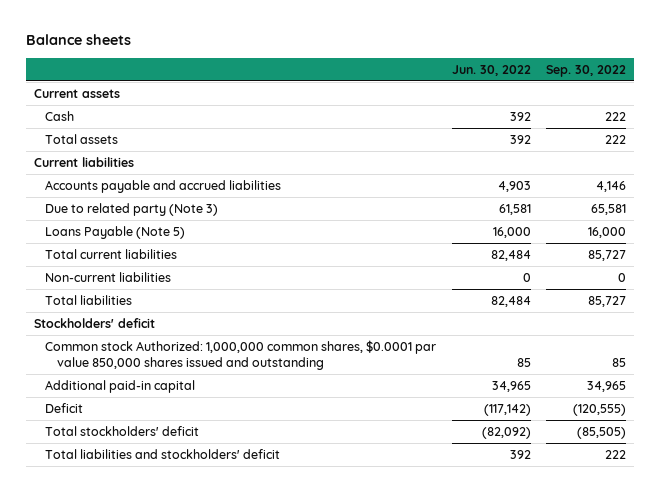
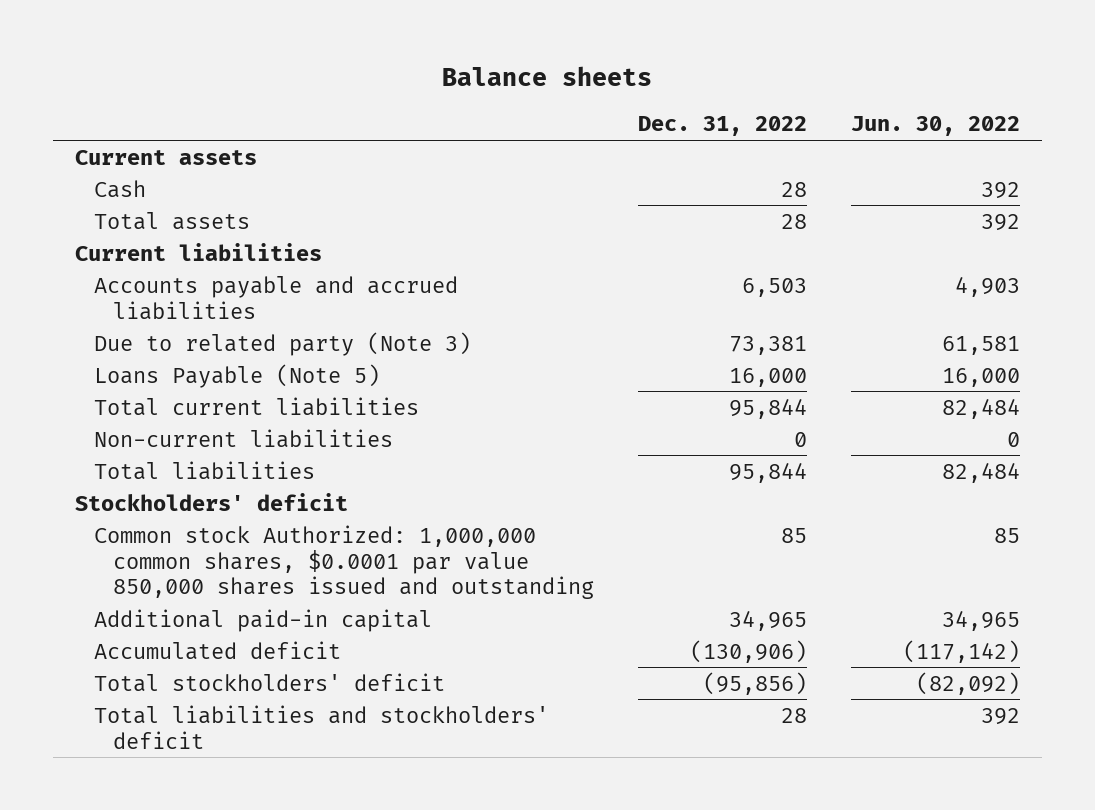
- | Jun. 30, 2022 | Sep. 30, 2022
+ | Dec. 31, 2022 | Jun. 30, 2022
- Deficit | (117,142) | (120,555)
+ Accumulated deficit | (130,906) | (117,142)

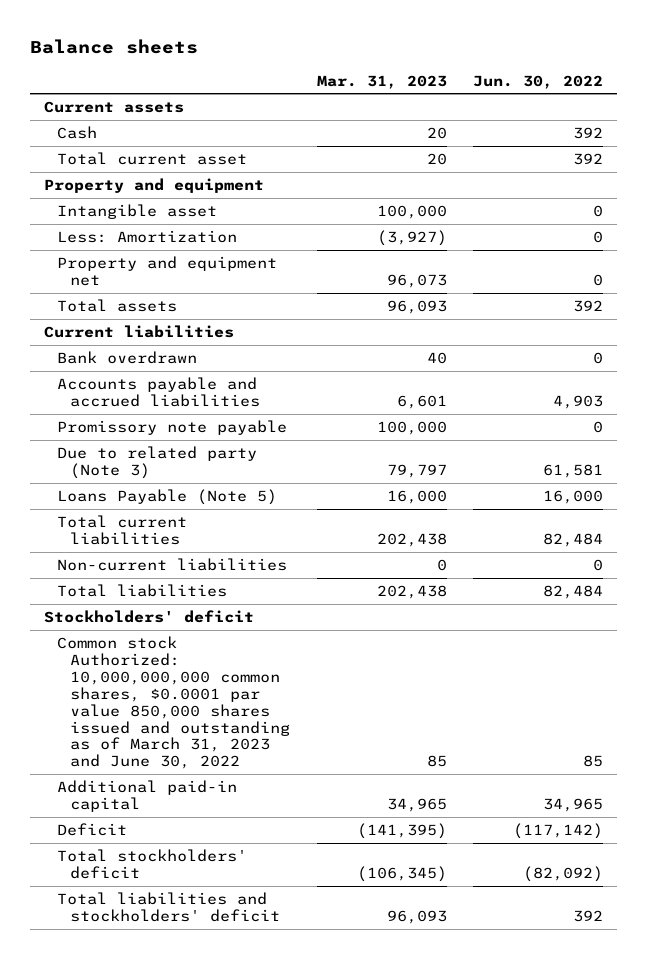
- | Dec. 31, 2022 | Jun. 30, 2022
+ | Mar. 31, 2023 | Jun. 30, 2022
+ Total current asset | 20 | 392
+ Property and equipment
+ Intangible asset | 100,000 | 0
+ Less: Amortization | (3,927) | 0
+ Property and equipment net | 96,073 | 0
+ Bank overdrawn | 40 | 0
+ Promissory note payable | 100,000 | 0
- Common stock Authorized: 1,000,000 common shares, $0.0001 par value 850,000 shares issued and outstanding | 85 | 85
+ Common stock Authorized: 10,000,000,000 common shares, $0.0001 par value 850,000 shares issued and outstanding as of March 31, 2023 and June 30, 2022 | 85 | 85
- Accumulated deficit | (130,906) | (117,142)
+ Deficit | (141,395) | (117,142)

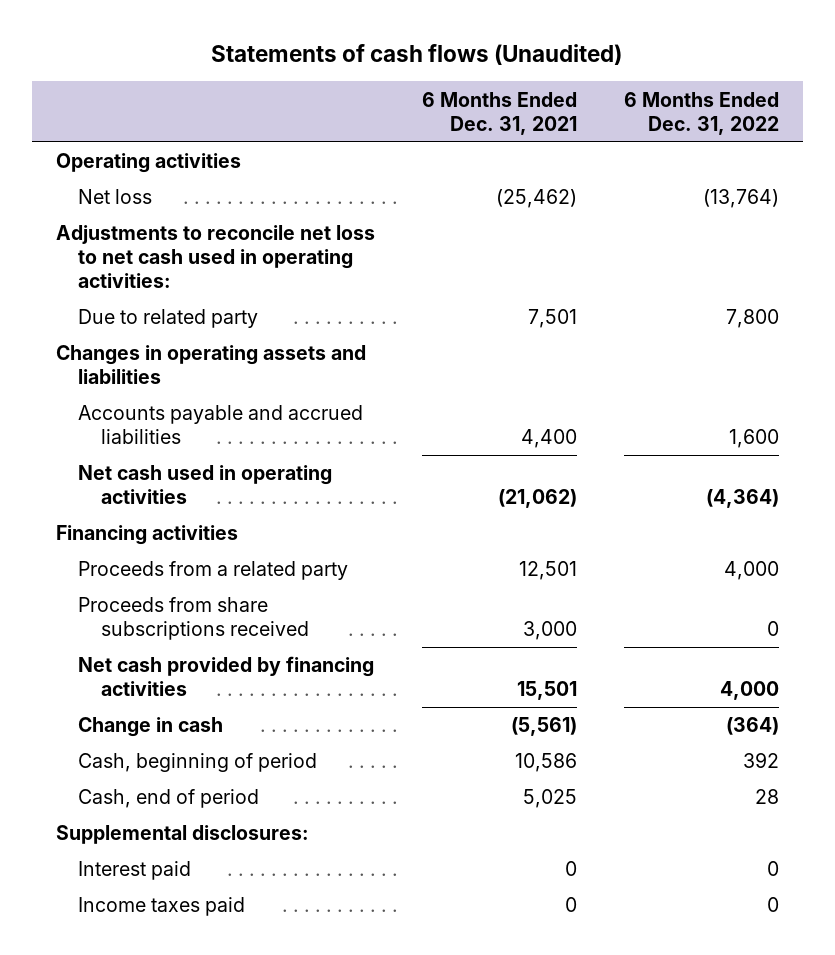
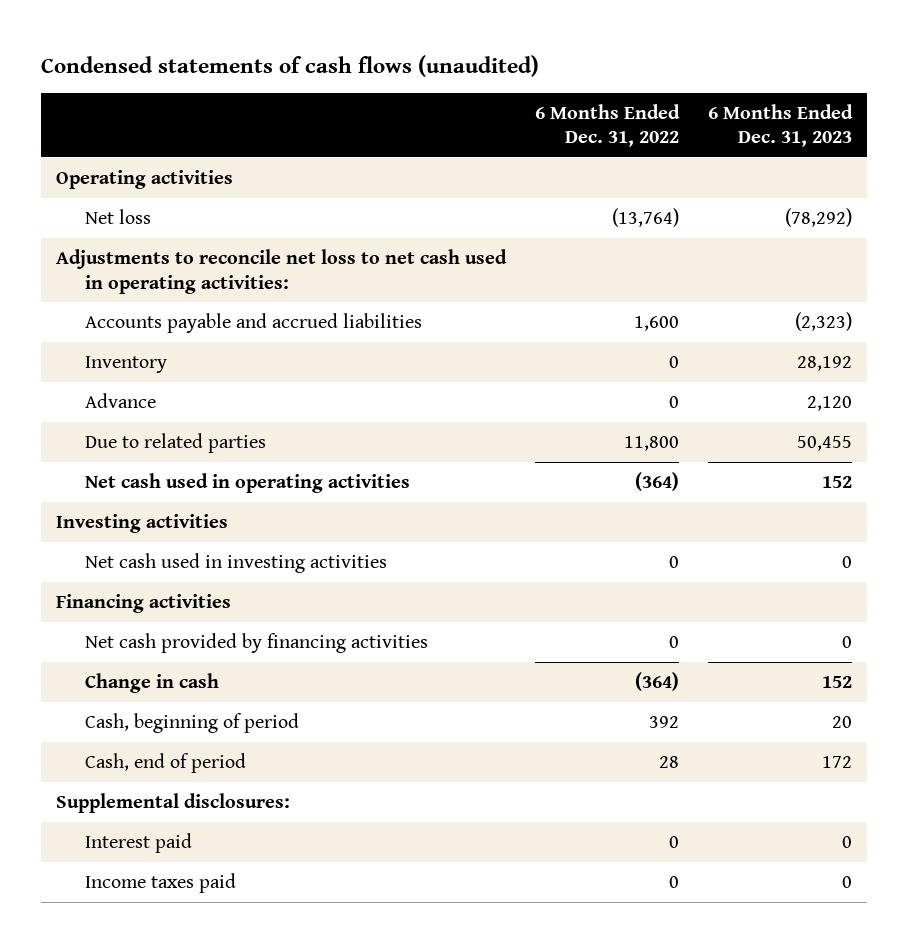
- Statements of cash flows (Unaudited)
+ Condensed statements of cash flows (unaudited)
- | 6 Months Ended Dec. 31, 2021 | 6 Months Ended Dec. 31, 2022
+ | 6 Months Ended Dec. 31, 2022 | 6 Months Ended Dec. 31, 2023
- Due to related party | 7,501 | 7,800
- Changes in operating assets and liabilities
- Net cash used in operating activities | (21,062) | (4,364)
+ Inventory | 0 | 28,192
+ Advance | 0 | 2,120
+ Due to related parties | 11,800 | 50,455
+ Net cash used in operating activities | (364) | 152
+ Investing activities
+ Net cash used in investing activities | 0 | 0
- Proceeds from a related party | 12,501 | 4,000
- Proceeds from share subscriptions received | 3,000 | 0
- Net cash provided by financing activities | 15,501 | 4,000
+ Net cash provided by financing activities | 0 | 0

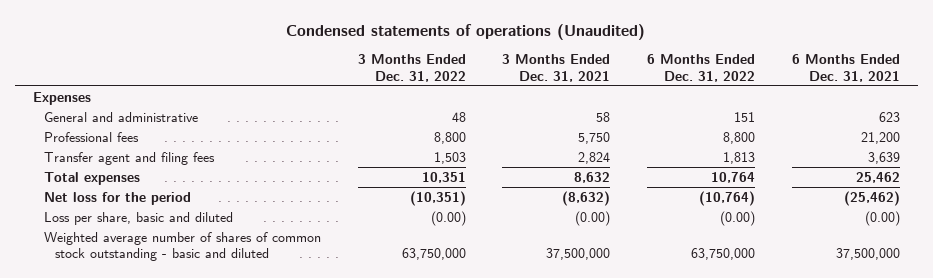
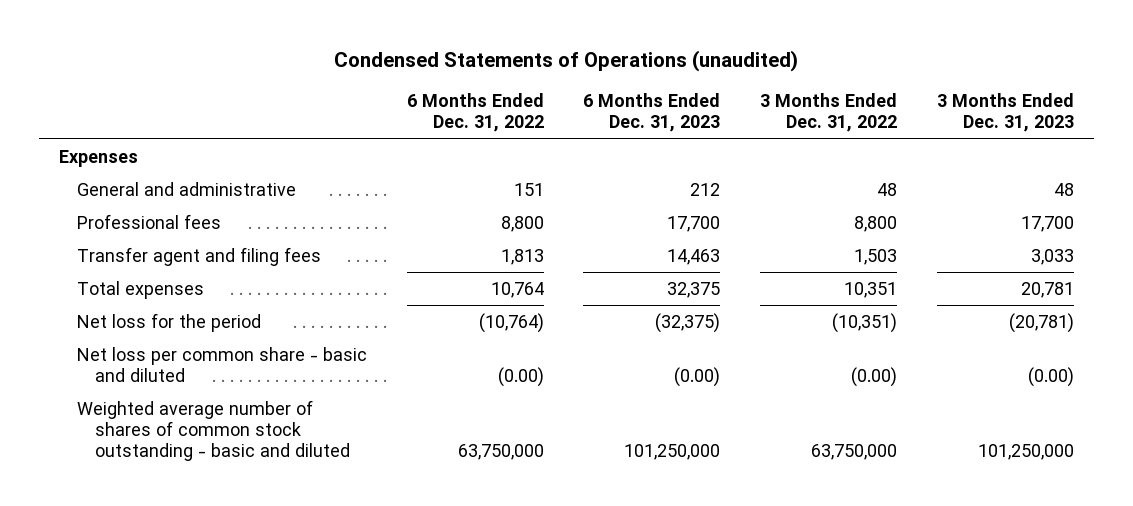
- Condensed statements of operations (Unaudited)
+ Condensed Statements of Operations (unaudited)
- | 3 Months Ended Dec. 31, 2022 | 3 Months Ended Dec. 31, 2021 | 6 Months Ended Dec. 31, 2022 | 6 Months Ended Dec. 31, 2021
+ | 6 Months Ended Dec. 31, 2022 | 6 Months Ended Dec. 31, 2023 | 3 Months Ended Dec. 31, 2022 | 3 Months Ended Dec. 31, 2023
- Loss per share, basic and diluted | (0.00) | (0.00) | (0.00) | (0.00)
+ Net loss per common share - basic and diluted | (0.00) | (0.00) | (0.00) | (0.00)

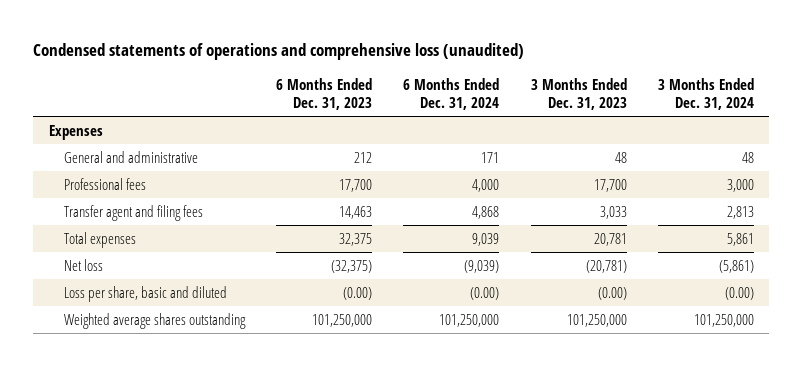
- Condensed Statements of Operations (unaudited)
+ Condensed statements of operations and comprehensive loss (unaudited)
- | 6 Months Ended Dec. 31, 2022 | 6 Months Ended Dec. 31, 2023 | 3 Months Ended Dec. 31, 2022 | 3 Months Ended Dec. 31, 2023
+ | 6 Months Ended Dec. 31, 2023 | 6 Months Ended Dec. 31, 2024 | 3 Months Ended Dec. 31, 2023 | 3 Months Ended Dec. 31, 2024
- Net loss for the period | (10,764) | (32,375) | (10,351) | (20,781)
- Net loss per common share - basic and diluted | (0.00) | (0.00) | (0.00) | (0.00)
- Weighted average number of shares of common stock outstanding - basic and diluted | 63,750,000 | 101,250,000 | 63,750,000 | 101,250,000
+ Net loss | (32,375) | (9,039) | (20,781) | (5,861)
+ Loss per share, basic and diluted | (0.00) | (0.00) | (0.00) | (0.00)
+ Weighted average shares outstanding | 101,250,000 | 101,250,000 | 101,250,000 | 101,250,000

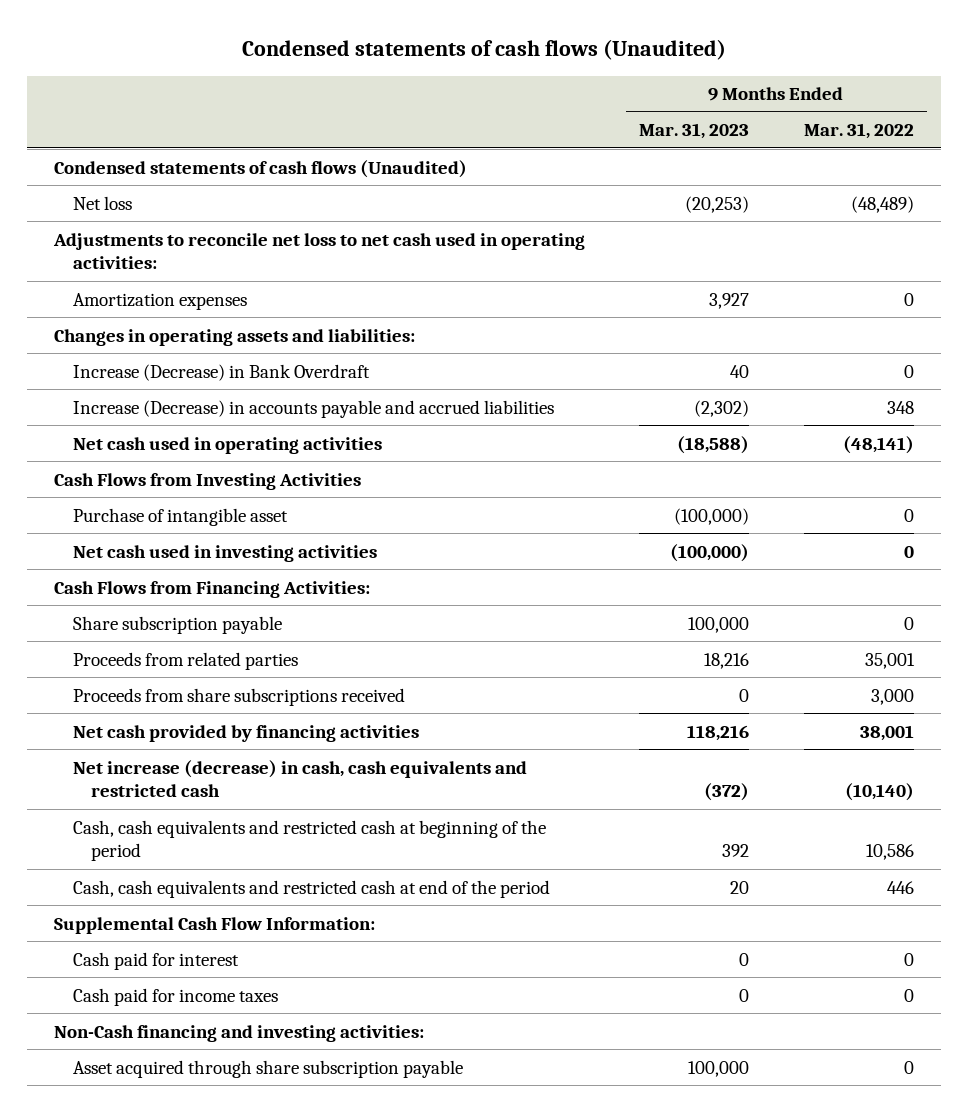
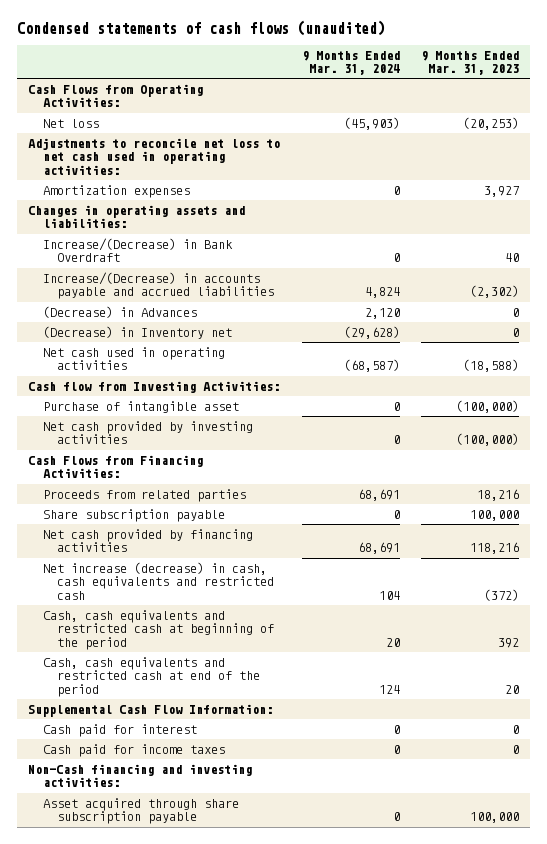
- Condensed statements of cash flows (Unaudited)
+ Condensed statements of cash flows (unaudited)
- | 9 Months Ended Mar. 31, 2023 | 9 Months Ended Mar. 31, 2022
+ | 9 Months Ended Mar. 31, 2024 | 9 Months Ended Mar. 31, 2023
- Condensed statements of cash flows (Unaudited)
+ Cash Flows from Operating Activities:
- Increase (Decrease) in Bank Overdraft | 40 | 0
- Increase (Decrease) in accounts payable and accrued liabilities | (2,302) | 348
+ Increase/(Decrease) in Bank Overdraft | 0 | 40
+ Increase/(Decrease) in accounts payable and accrued liabilities | 4,824 | (2,302)
+ (Decrease) in Advances | 2,120 | 0
+ (Decrease) in Inventory net | (29,628) | 0
- Cash Flows from Investing Activities
+ Cash flow from Investing Activities:
- Net cash used in investing activities | (100,000) | 0
+ Net cash provided by investing activities | 0 | (100,000)
- Proceeds from share subscriptions received | 0 | 3,000
moved down: Share subscription payable | 0 | 100,000

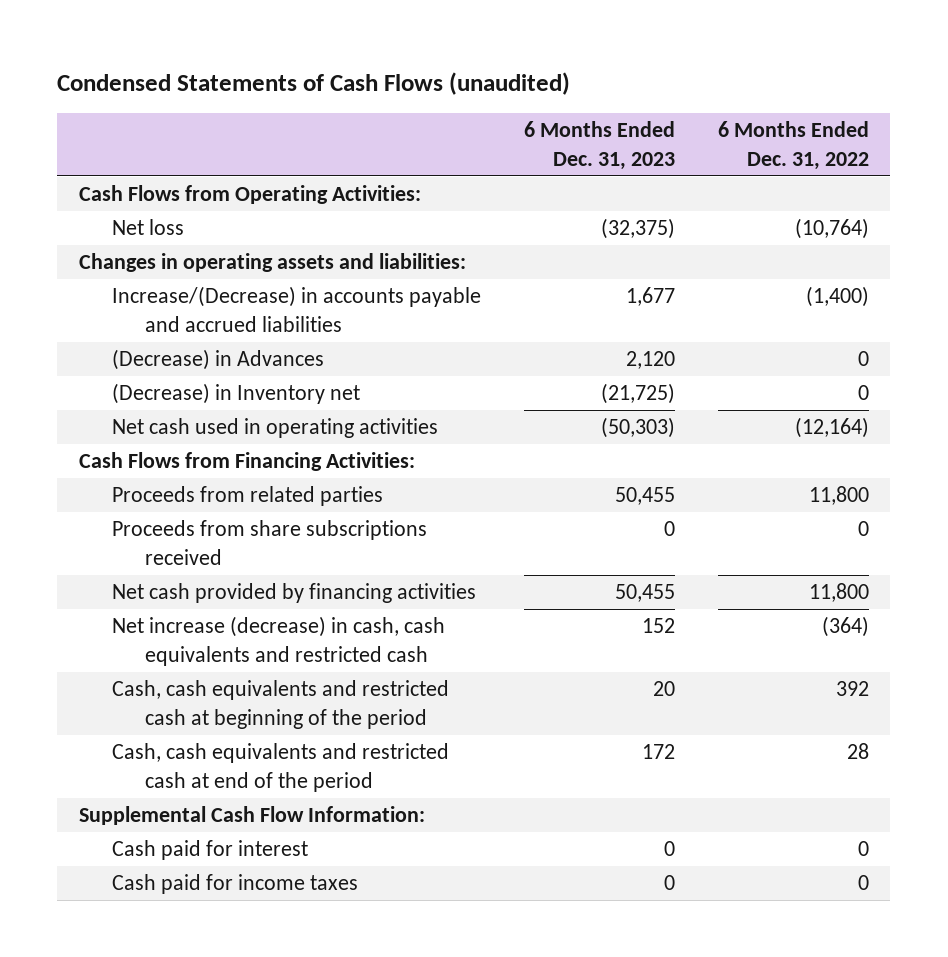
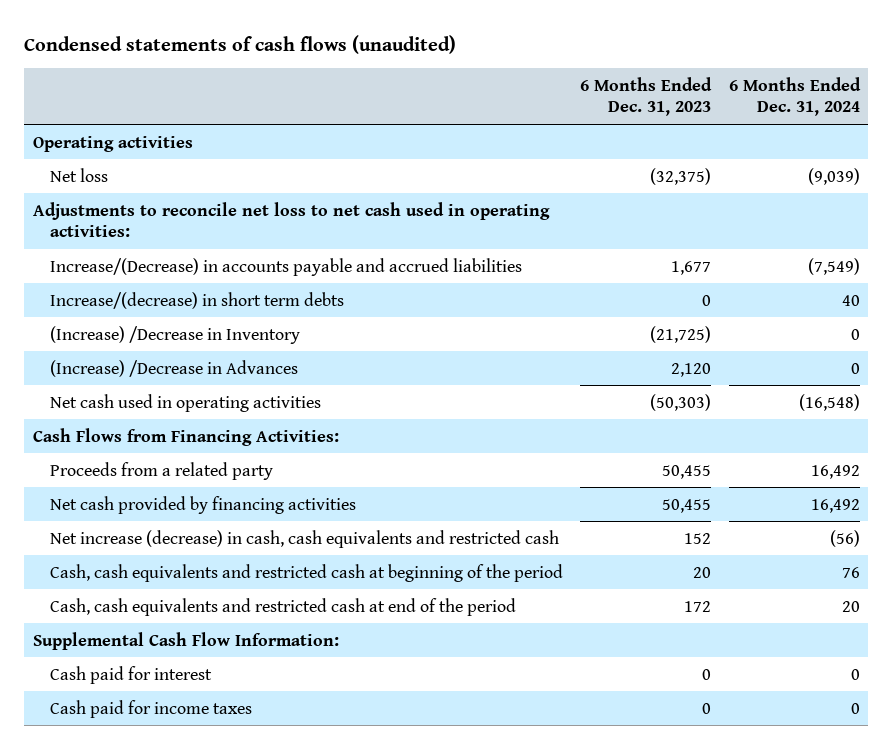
- Condensed Statements of Cash Flows (unaudited)
+ Condensed statements of cash flows (unaudited)
- | 6 Months Ended Dec. 31, 2023 | 6 Months Ended Dec. 31, 2022
+ | 6 Months Ended Dec. 31, 2023 | 6 Months Ended Dec. 31, 2024
- Cash Flows from Operating Activities:
+ Operating activities
- Changes in operating assets and liabilities:
+ Adjustments to reconcile net loss to net cash used in operating activities:
- (Decrease) in Advances | 2,120 | 0
- (Decrease) in Inventory net | (21,725) | 0
+ Increase/(decrease) in short term debts | 0 | 40
+ (Increase) /Decrease in Inventory | (21,725) | 0
+ (Increase) /Decrease in Advances | 2,120 | 0
- Proceeds from related parties | 50,455 | 11,800
- Proceeds from share subscriptions received | 0 | 0
+ Proceeds from a related party | 50,455 | 16,492

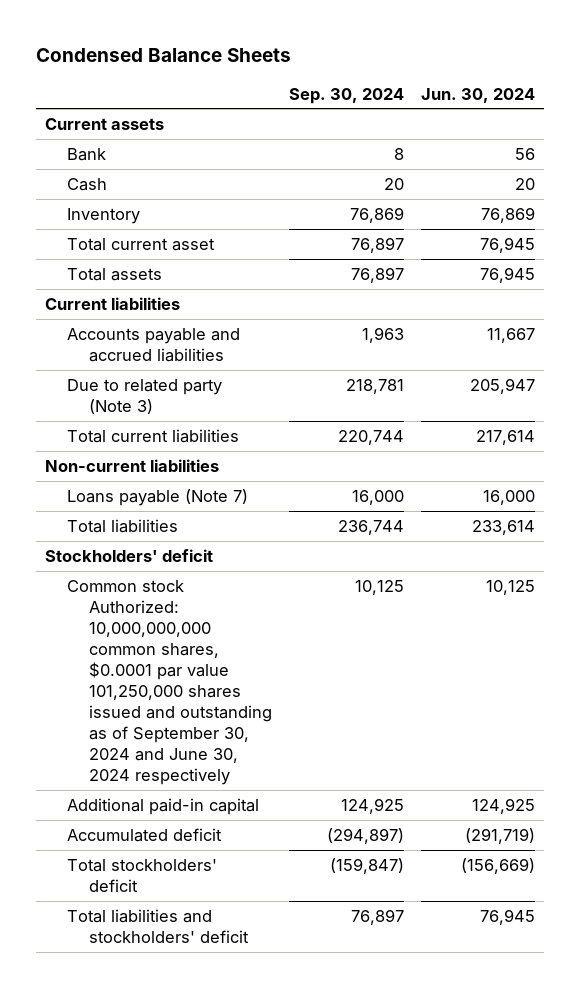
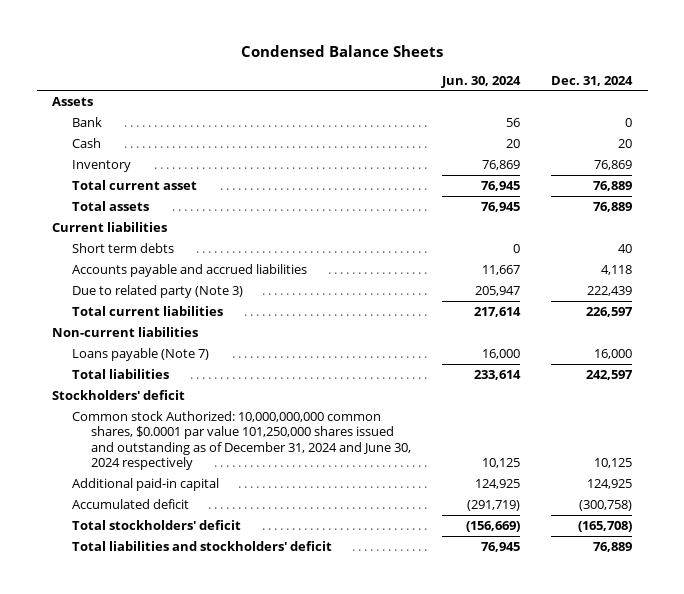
- | Sep. 30, 2024 | Jun. 30, 2024
+ | Jun. 30, 2024 | Dec. 31, 2024
- Current assets
+ Assets
+ Short term debts | 0 | 40
- Common stock Authorized: 10,000,000,000 common shares, $0.0001 par value 101,250,000 shares issued and outstanding as of September 30, 2024 and June 30, 2024 respectively | 10,125 | 10,125
+ Common stock Authorized: 10,000,000,000 common shares, $0.0001 par value 101,250,000 shares issued and outstanding as of December 31, 2024 and June 30, 2024 respectively | 10,125 | 10,125

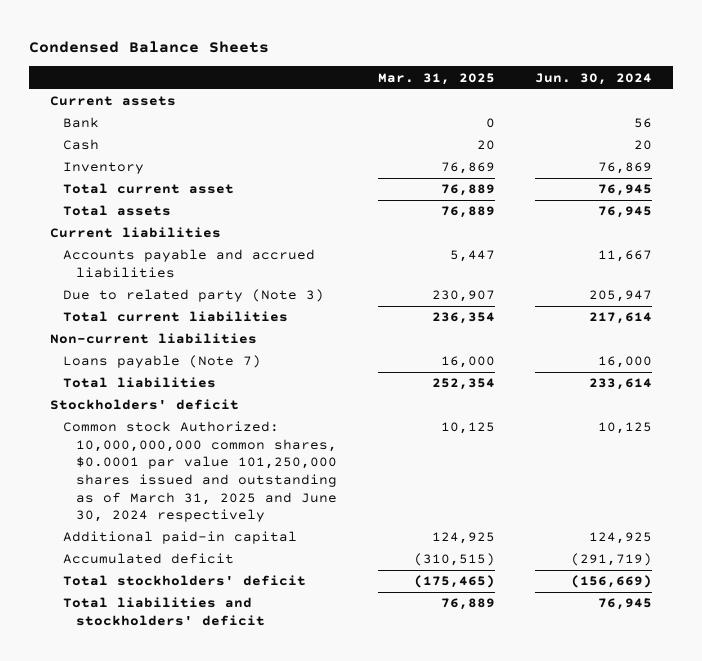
- | Jun. 30, 2024 | Dec. 31, 2024
+ | Mar. 31, 2025 | Jun. 30, 2024
- Assets
+ Current assets
- Short term debts | 0 | 40
- Common stock Authorized: 10,000,000,000 common shares, $0.0001 par value 101,250,000 shares issued and outstanding as of December 31, 2024 and June 30, 2024 respectively | 10,125 | 10,125
+ Common stock Authorized: 10,000,000,000 common shares, $0.0001 par value 101,250,000 shares issued and outstanding as of March 31, 2025 and June 30, 2024 respectively | 10,125 | 10,125

